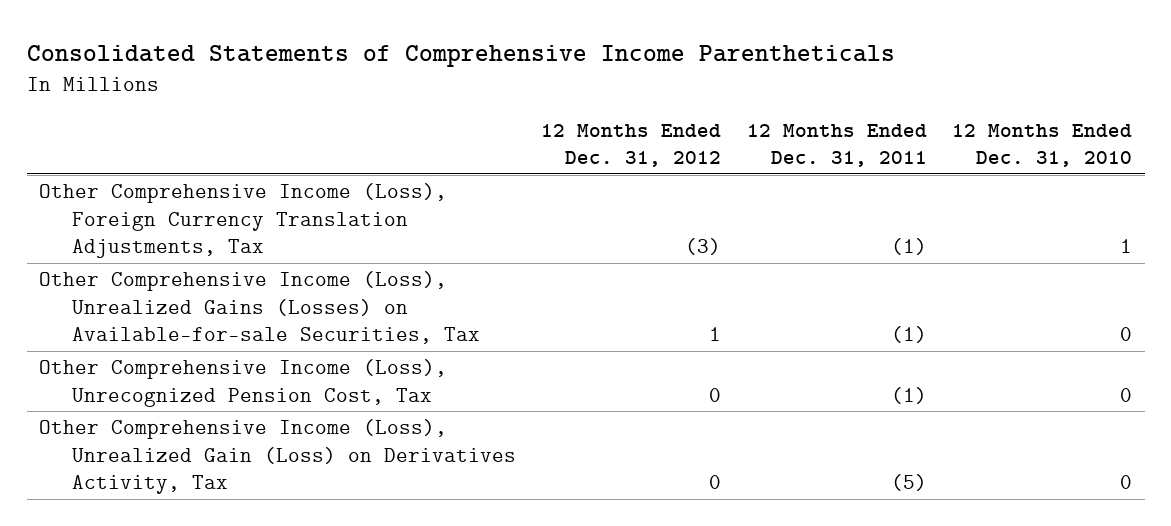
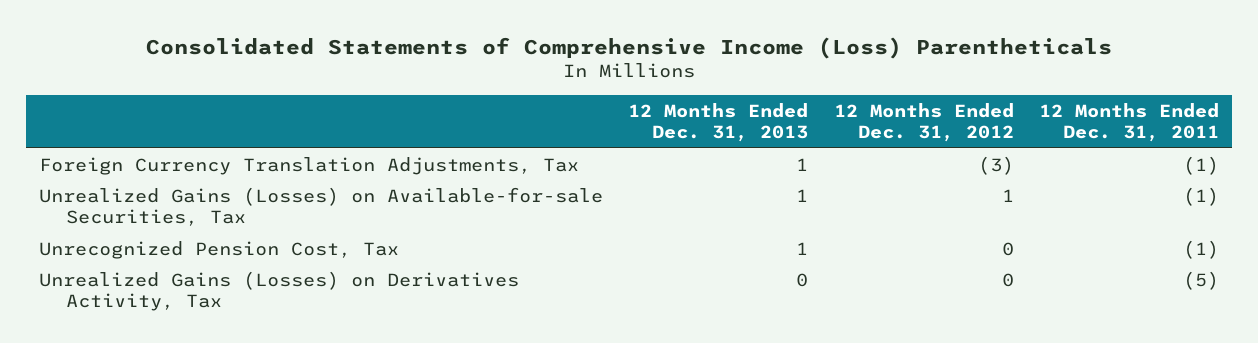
- Consolidated Statements of Comprehensive Income Parentheticals
+ Consolidated Statements of Comprehensive Income (Loss) Parentheticals
- | 12 Months Ended Dec. 31, 2012 | 12 Months Ended Dec. 31, 2011 | 12 Months Ended Dec. 31, 2010
+ | 12 Months Ended Dec. 31, 2013 | 12 Months Ended Dec. 31, 2012 | 12 Months Ended Dec. 31, 2011
- Other Comprehensive Income (Loss), Foreign Currency Translation Adjustments, Tax | (3) | (1) | 1
- Other Comprehensive Income (Loss), Unrealized Gains (Losses) on Available-for-sale Securities, Tax | 1 | (1) | 0
- Other Comprehensive Income (Loss), Unrecognized Pension Cost, Tax | 0 | (1) | 0
- Other Comprehensive Income (Loss), Unrealized Gain (Loss) on Derivatives Activity, Tax | 0 | (5) | 0
+ Foreign Currency Translation Adjustments, Tax | 1 | (3) | (1)
+ Unrealized Gains (Losses) on Available-for-sale Securities, Tax | 1 | 1 | (1)
+ Unrecognized Pension Cost, Tax | 1 | 0 | (1)
+ Unrealized Gains (Losses) on Derivatives Activity, Tax | 0 | 0 | (5)

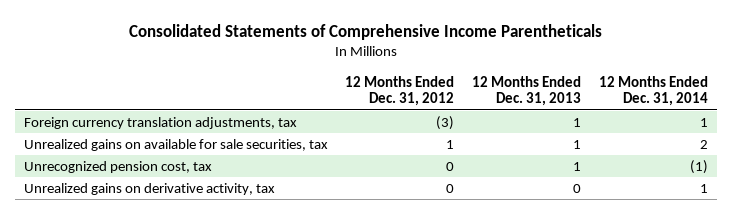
- Consolidated Statements of Comprehensive Income (Loss) Parentheticals
+ Consolidated Statements of Comprehensive Income Parentheticals
- | 12 Months Ended Dec. 31, 2013 | 12 Months Ended Dec. 31, 2012 | 12 Months Ended Dec. 31, 2011
+ | 12 Months Ended Dec. 31, 2012 | 12 Months Ended Dec. 31, 2013 | 12 Months Ended Dec. 31, 2014
- Foreign Currency Translation Adjustments, Tax | 1 | (3) | (1)
- Unrealized Gains (Losses) on Available-for-sale Securities, Tax | 1 | 1 | (1)
- Unrecognized Pension Cost, Tax | 1 | 0 | (1)
- Unrealized Gains (Losses) on Derivatives Activity, Tax | 0 | 0 | (5)
+ Foreign currency translation adjustments, tax | (3) | 1 | 1
+ Unrealized gains on available for sale securities, tax | 1 | 1 | 2
+ Unrecognized pension cost, tax | 0 | 1 | (1)
+ Unrealized gains on derivative activity, tax | 0 | 0 | 1

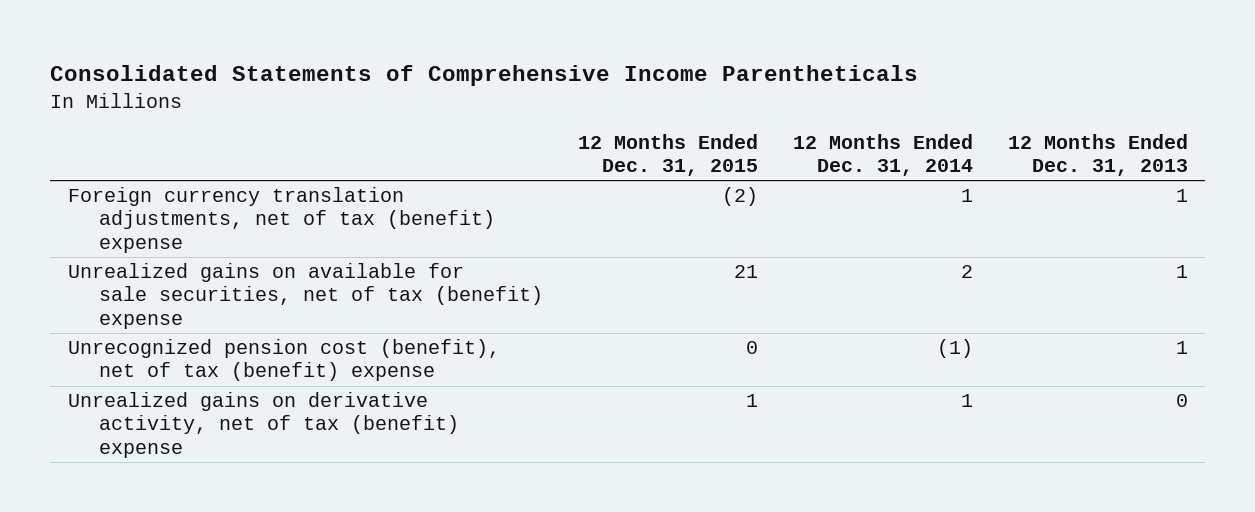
- | 12 Months Ended Dec. 31, 2012 | 12 Months Ended Dec. 31, 2013 | 12 Months Ended Dec. 31, 2014
+ | 12 Months Ended Dec. 31, 2015 | 12 Months Ended Dec. 31, 2014 | 12 Months Ended Dec. 31, 2013
- Foreign currency translation adjustments, tax | (3) | 1 | 1
- Unrealized gains on available for sale securities, tax | 1 | 1 | 2
- Unrecognized pension cost, tax | 0 | 1 | (1)
- Unrealized gains on derivative activity, tax | 0 | 0 | 1
+ Foreign currency translation adjustments, net of tax (benefit) expense | (2) | 1 | 1
+ Unrealized gains on available for sale securities, net of tax (benefit) expense | 21 | 2 | 1
+ Unrecognized pension cost (benefit), net of tax (benefit) expense | 0 | (1) | 1
+ Unrealized gains on derivative activity, net of tax (benefit) expense | 1 | 1 | 0

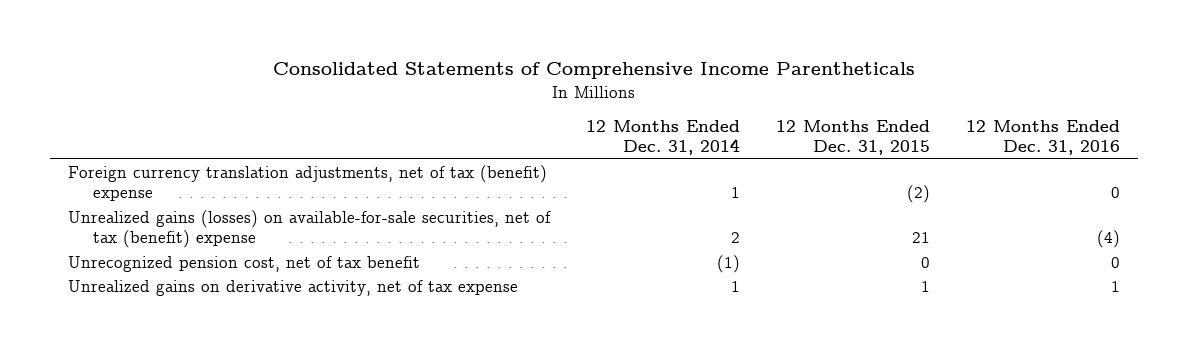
- | 12 Months Ended Dec. 31, 2015 | 12 Months Ended Dec. 31, 2014 | 12 Months Ended Dec. 31, 2013
+ | 12 Months Ended Dec. 31, 2014 | 12 Months Ended Dec. 31, 2015 | 12 Months Ended Dec. 31, 2016
- Unrealized gains on available for sale securities, net of tax (benefit) expense | 21 | 2 | 1
- Unrecognized pension cost (benefit), net of tax (benefit) expense | 0 | (1) | 1
- Unrealized gains on derivative activity, net of tax (benefit) expense | 1 | 1 | 0
+ Unrealized gains (losses) on available-for-sale securities, net of tax (benefit) expense | 2 | 21 | (4)
+ Unrecognized pension cost, net of tax benefit | (1) | 0 | 0
+ Unrealized gains on derivative activity, net of tax expense | 1 | 1 | 1

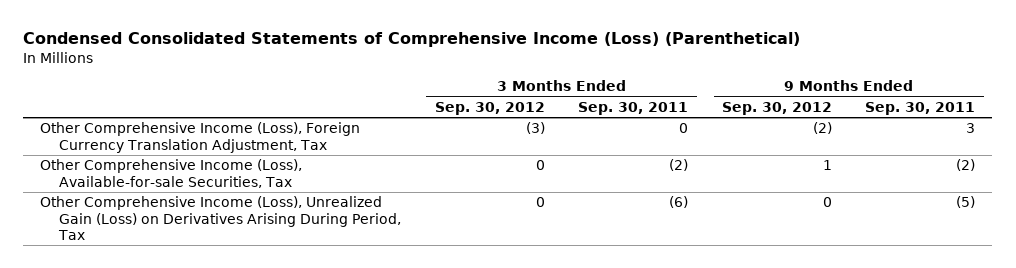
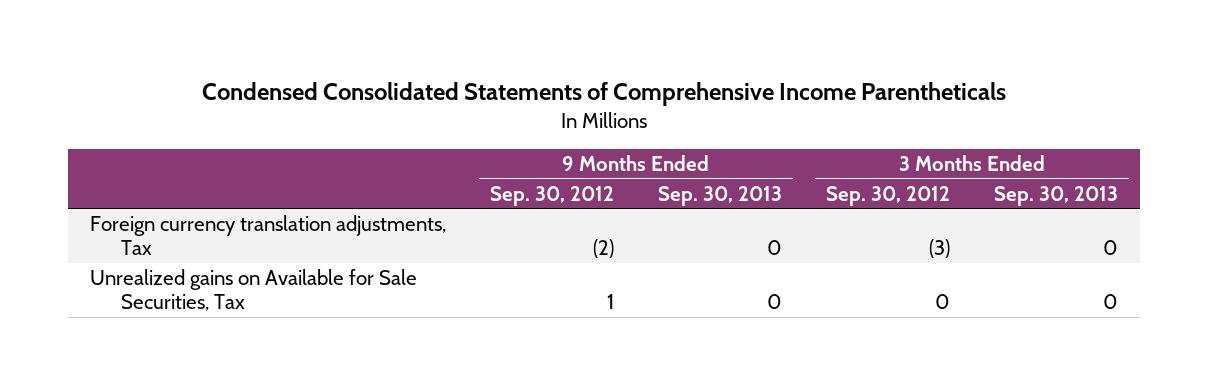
- Condensed Consolidated Statements of Comprehensive Income (Loss) (Parenthetical)
+ Condensed Consolidated Statements of Comprehensive Income Parentheticals
- | 3 Months Ended Sep. 30, 2012 | 3 Months Ended Sep. 30, 2011 | 9 Months Ended Sep. 30, 2012 | 9 Months Ended Sep. 30, 2011
+ | 9 Months Ended Sep. 30, 2012 | 9 Months Ended Sep. 30, 2013 | 3 Months Ended Sep. 30, 2012 | 3 Months Ended Sep. 30, 2013
- Other Comprehensive Income (Loss), Foreign Currency Translation Adjustment, Tax | (3) | 0 | (2) | 3
- Other Comprehensive Income (Loss), Available-for-sale Securities, Tax | 0 | (2) | 1 | (2)
- Other Comprehensive Income (Loss), Unrealized Gain (Loss) on Derivatives Arising During Period, Tax | 0 | (6) | 0 | (5)
+ Foreign currency translation adjustments, Tax | (2) | 0 | (3) | 0
+ Unrealized gains on Available for Sale Securities, Tax | 1 | 0 | 0 | 0

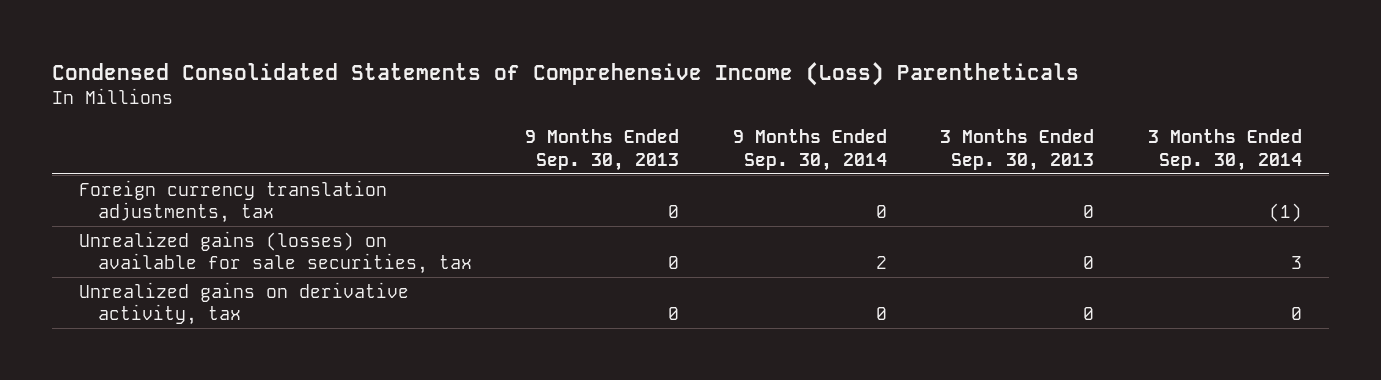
- Condensed Consolidated Statements of Comprehensive Income Parentheticals
+ Condensed Consolidated Statements of Comprehensive Income (Loss) Parentheticals
- | 9 Months Ended Sep. 30, 2012 | 9 Months Ended Sep. 30, 2013 | 3 Months Ended Sep. 30, 2012 | 3 Months Ended Sep. 30, 2013
+ | 9 Months Ended Sep. 30, 2013 | 9 Months Ended Sep. 30, 2014 | 3 Months Ended Sep. 30, 2013 | 3 Months Ended Sep. 30, 2014
- Foreign currency translation adjustments, Tax | (2) | 0 | (3) | 0
- Unrealized gains on Available for Sale Securities, Tax | 1 | 0 | 0 | 0
+ Foreign currency translation adjustments, tax | 0 | 0 | 0 | (1)
+ Unrealized gains (losses) on available for sale securities, tax | 0 | 2 | 0 | 3
+ Unrealized gains on derivative activity, tax | 0 | 0 | 0 | 0

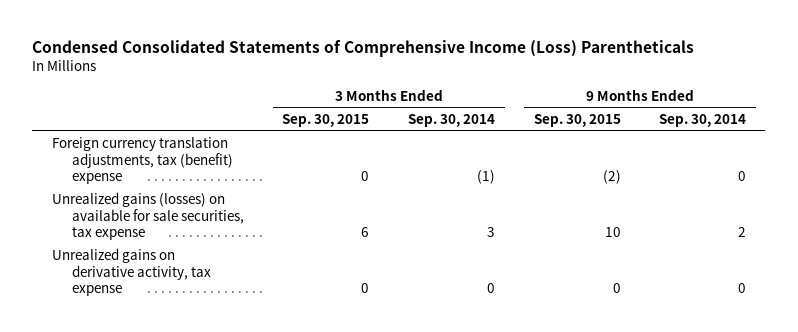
- | 9 Months Ended Sep. 30, 2013 | 9 Months Ended Sep. 30, 2014 | 3 Months Ended Sep. 30, 2013 | 3 Months Ended Sep. 30, 2014
+ | 3 Months Ended Sep. 30, 2015 | 3 Months Ended Sep. 30, 2014 | 9 Months Ended Sep. 30, 2015 | 9 Months Ended Sep. 30, 2014
- Foreign currency translation adjustments, tax | 0 | 0 | 0 | (1)
- Unrealized gains (losses) on available for sale securities, tax | 0 | 2 | 0 | 3
- Unrealized gains on derivative activity, tax | 0 | 0 | 0 | 0
+ Foreign currency translation adjustments, tax (benefit) expense | 0 | (1) | (2) | 0
+ Unrealized gains (losses) on available for sale securities, tax expense | 6 | 3 | 10 | 2
+ Unrealized gains on derivative activity, tax expense | 0 | 0 | 0 | 0

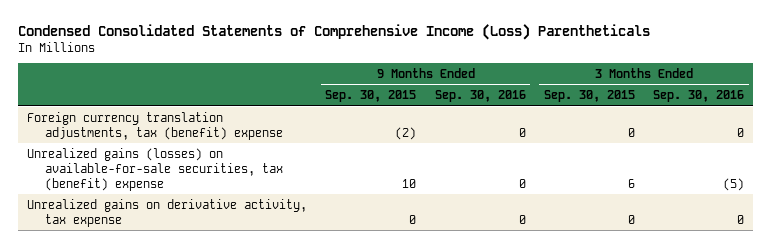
- | 3 Months Ended Sep. 30, 2015 | 3 Months Ended Sep. 30, 2014 | 9 Months Ended Sep. 30, 2015 | 9 Months Ended Sep. 30, 2014
+ | 9 Months Ended Sep. 30, 2015 | 9 Months Ended Sep. 30, 2016 | 3 Months Ended Sep. 30, 2015 | 3 Months Ended Sep. 30, 2016
- Unrealized gains (losses) on available for sale securities, tax expense | 6 | 3 | 10 | 2
+ Unrealized gains (losses) on available-for-sale securities, tax (benefit) expense | 10 | 0 | 6 | (5)

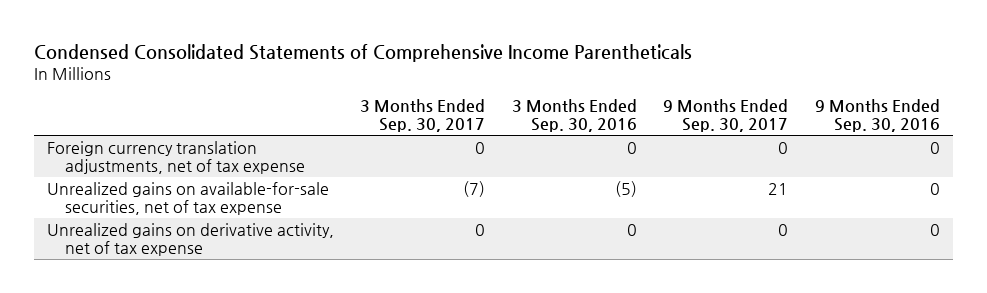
- Condensed Consolidated Statements of Comprehensive Income (Loss) Parentheticals
+ Condensed Consolidated Statements of Comprehensive Income Parentheticals
- | 9 Months Ended Sep. 30, 2015 | 9 Months Ended Sep. 30, 2016 | 3 Months Ended Sep. 30, 2015 | 3 Months Ended Sep. 30, 2016
+ | 3 Months Ended Sep. 30, 2017 | 3 Months Ended Sep. 30, 2016 | 9 Months Ended Sep. 30, 2017 | 9 Months Ended Sep. 30, 2016
- Foreign currency translation adjustments, tax (benefit) expense | (2) | 0 | 0 | 0
- Unrealized gains (losses) on available-for-sale securities, tax (benefit) expense | 10 | 0 | 6 | (5)
- Unrealized gains on derivative activity, tax expense | 0 | 0 | 0 | 0
+ Foreign currency translation adjustments, net of tax expense | 0 | 0 | 0 | 0
+ Unrealized gains on available-for-sale securities, net of tax expense | (7) | (5) | 21 | 0
+ Unrealized gains on derivative activity, net of tax expense | 0 | 0 | 0 | 0

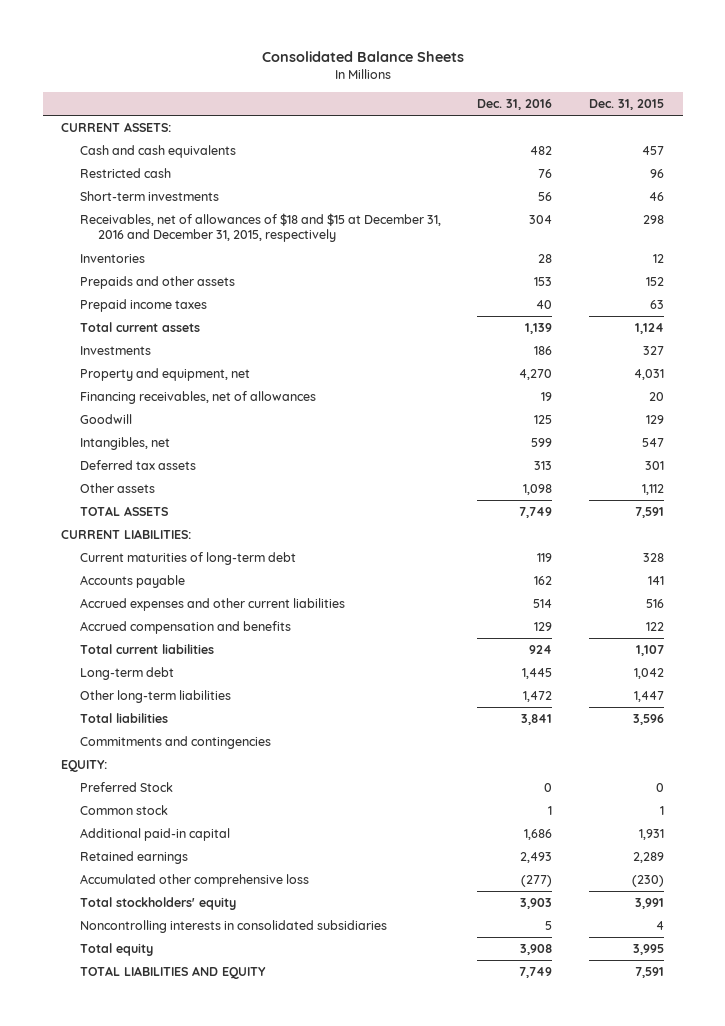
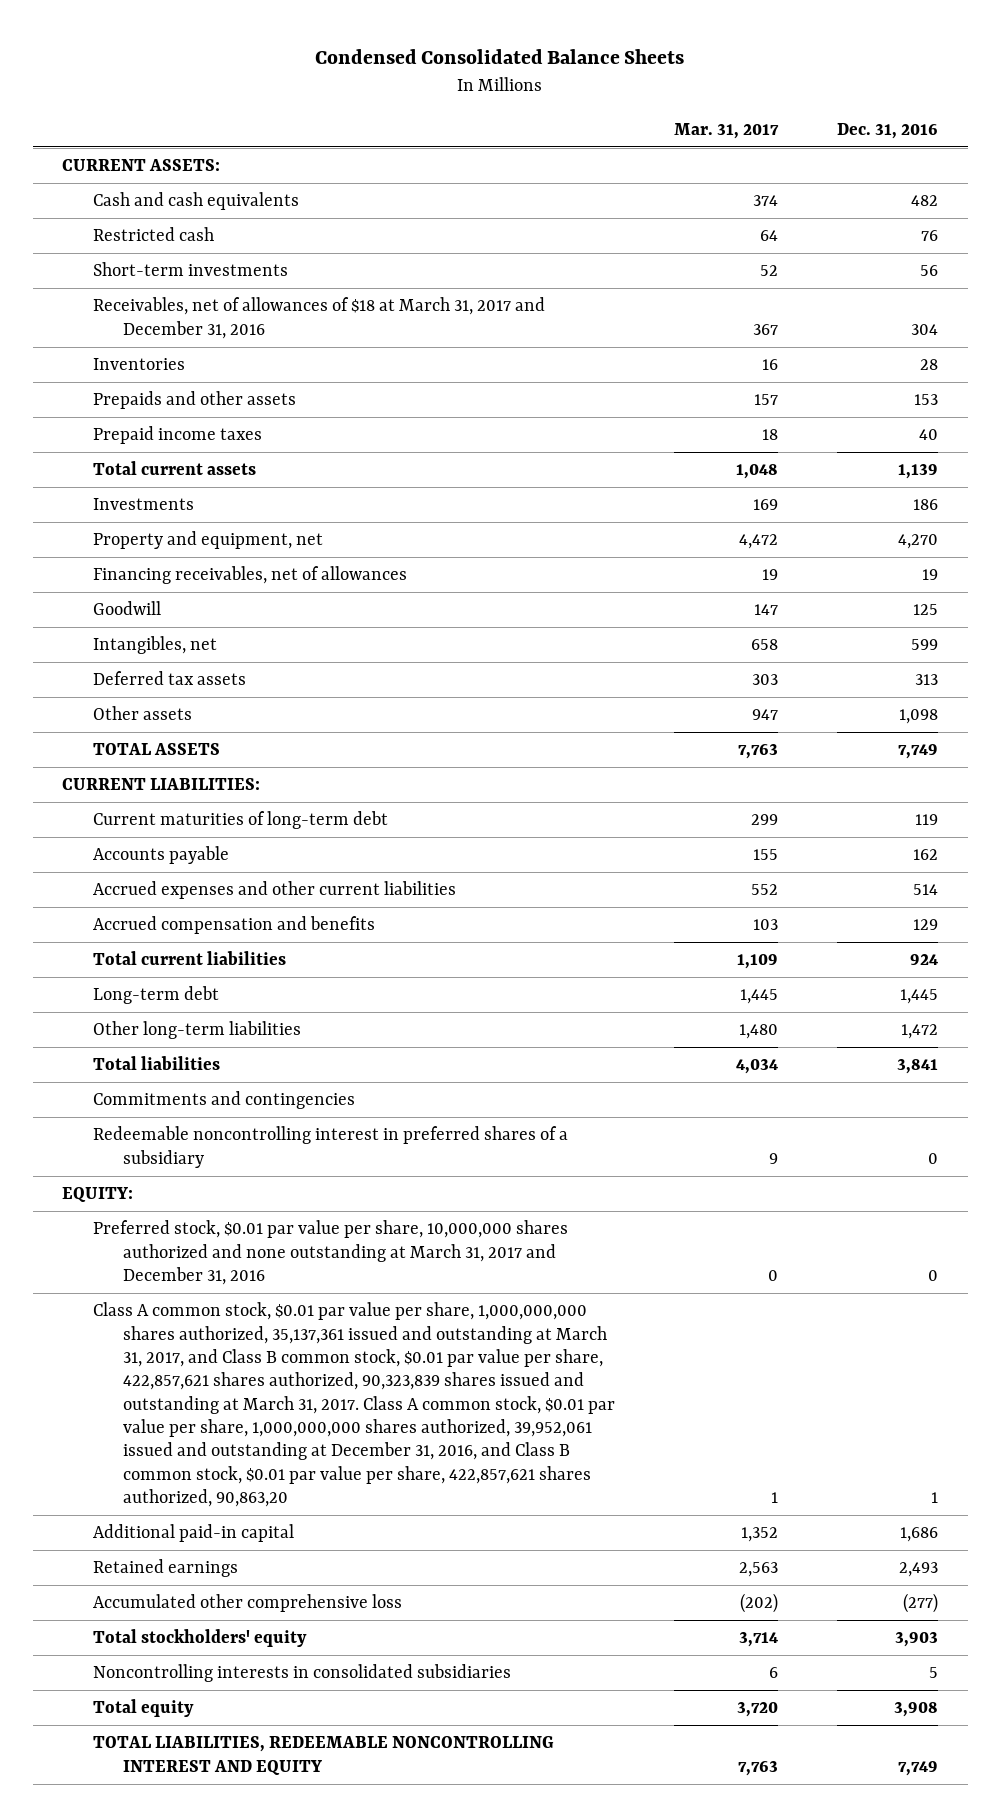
- Consolidated Balance Sheets
+ Condensed Consolidated Balance Sheets
- | Dec. 31, 2016 | Dec. 31, 2015
+ | Mar. 31, 2017 | Dec. 31, 2016
- Receivables, net of allowances of $18 and $15 at December 31, 2016 and December 31, 2015, respectively | 304 | 298
+ Receivables, net of allowances of $18 at March 31, 2017 and December 31, 2016 | 367 | 304
+ Redeemable noncontrolling interest in preferred shares of a subsidiary | 9 | 0
- Preferred Stock | 0 | 0
- Common stock | 1 | 1
+ Preferred stock, $0.01 par value per share, 10,000,000 shares authorized and none outstanding at March 31, 2017 and December 31, 2016 | 0 | 0
+ Class A common stock, $0.01 par value per share, 1,000,000,000 shares authorized, 35,137,361 issued and outstanding at March 31, 2017, and Class B common stock, $0.01 par value per share, 422,857,621 shares authorized, 90,323,839 shares issued and outstanding at March 31, 2017. Class A common stock, $0.01 par value per share, 1,000,000,000 shares authorized, 39,952,061 issued and outstanding at December 31, 2016, and Class B common stock, $0.01 par value per share, 422,857,621 shares authorized, 90,863,20 | 1 | 1
- TOTAL LIABILITIES AND EQUITY | 7,749 | 7,591
+ TOTAL LIABILITIES, REDEEMABLE NONCONTROLLING INTEREST AND EQUITY | 7,763 | 7,749

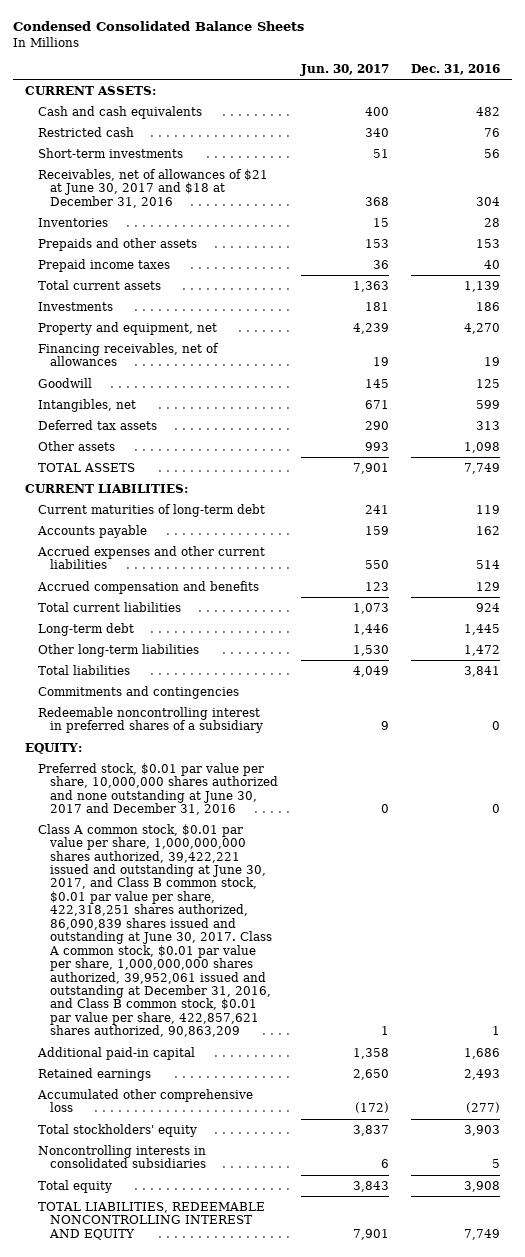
- | Mar. 31, 2017 | Dec. 31, 2016
+ | Jun. 30, 2017 | Dec. 31, 2016
- Receivables, net of allowances of $18 at March 31, 2017 and December 31, 2016 | 367 | 304
+ Receivables, net of allowances of $21 at June 30, 2017 and $18 at December 31, 2016 | 368 | 304
- Preferred stock, $0.01 par value per share, 10,000,000 shares authorized and none outstanding at March 31, 2017 and December 31, 2016 | 0 | 0
- Class A common stock, $0.01 par value per share, 1,000,000,000 shares authorized, 35,137,361 issued and outstanding at March 31, 2017, and Class B common stock, $0.01 par value per share, 422,857,621 shares authorized, 90,323,839 shares issued and outstanding at March 31, 2017. Class A common stock, $0.01 par value per share, 1,000,000,000 shares authorized, 39,952,061 issued and outstanding at December 31, 2016, and Class B common stock, $0.01 par value per share, 422,857,621 shares authorized, 90,863,20 | 1 | 1
+ Preferred stock, $0.01 par value per share, 10,000,000 shares authorized and none outstanding at June 30, 2017 and December 31, 2016 | 0 | 0
+ Class A common stock, $0.01 par value per share, 1,000,000,000 shares authorized, 39,422,221 issued and outstanding at June 30, 2017, and Class B common stock, $0.01 par value per share, 422,318,251 shares authorized, 86,090,839 shares issued and outstanding at June 30, 2017. Class A common stock, $0.01 par value per share, 1,000,000,000 shares authorized, 39,952,061 issued and outstanding at December 31, 2016, and Class B common stock, $0.01 par value per share, 422,857,621 shares authorized, 90,863,209 | 1 | 1

